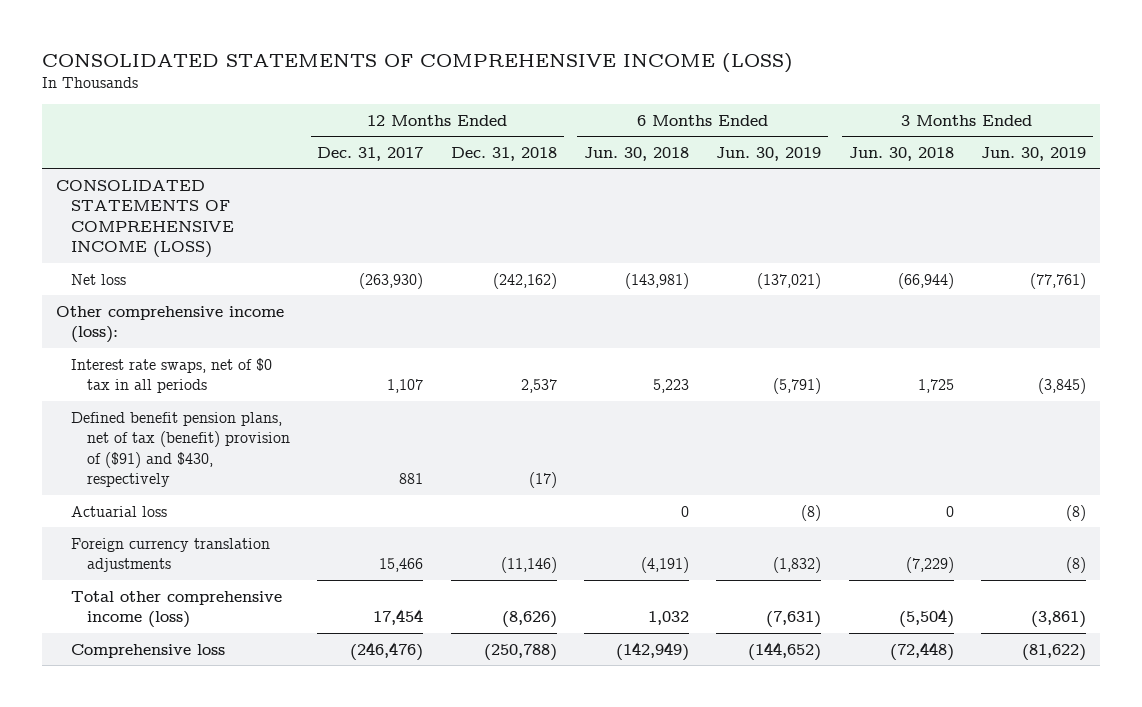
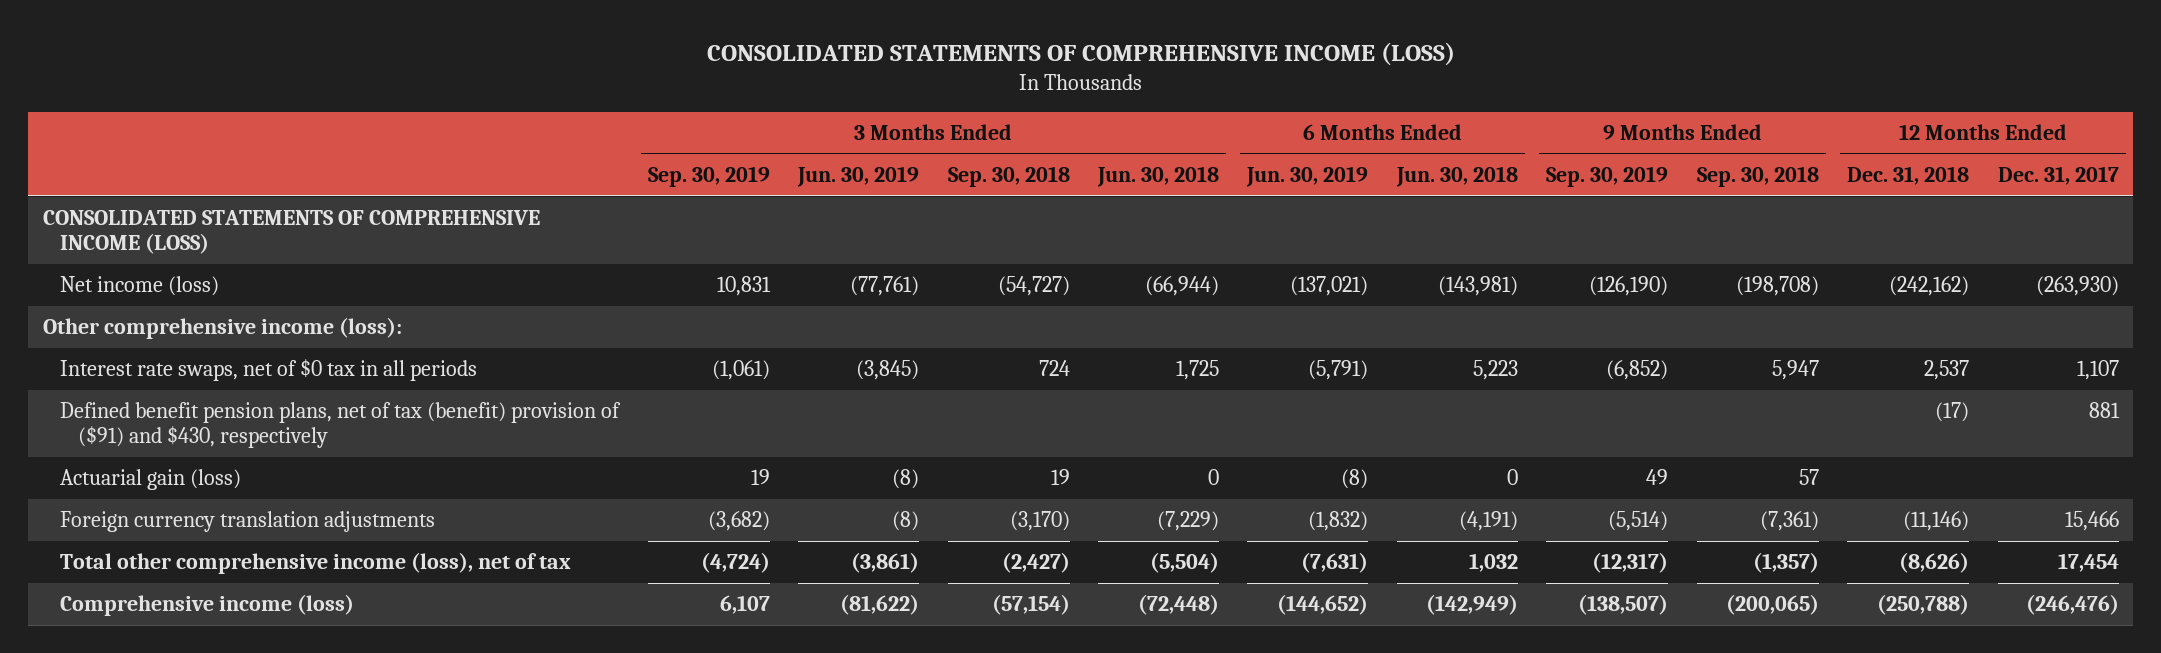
- | 12 Months Ended Dec. 31, 2017 | 12 Months Ended Dec. 31, 2018 | 6 Months Ended Jun. 30, 2018 | 6 Months Ended Jun. 30, 2019 | 3 Months Ended Jun. 30, 2018 | 3 Months Ended Jun. 30, 2019
+ | 3 Months Ended Sep. 30, 2019 | 3 Months Ended Jun. 30, 2019 | 3 Months Ended Sep. 30, 2018 | 3 Months Ended Jun. 30, 2018 | 6 Months Ended Jun. 30, 2019 | 6 Months Ended Jun. 30, 2018 | 9 Months Ended Sep. 30, 2019 | 9 Months Ended Sep. 30, 2018 | 12 Months Ended Dec. 31, 2018 | 12 Months Ended Dec. 31, 2017
- Net loss | (263,930) | (242,162) | (143,981) | (137,021) | (66,944) | (77,761)
+ Net income (loss) | 10,831 | (77,761) | (54,727) | (66,944) | (137,021) | (143,981) | (126,190) | (198,708) | (242,162) | (263,930)
- Actuarial loss | | | 0 | (8) | 0 | (8)
+ Actuarial gain (loss) | 19 | (8) | 19 | 0 | (8) | 0 | 49 | 57 | |
- Total other comprehensive income (loss) | 17,454 | (8,626) | 1,032 | (7,631) | (5,504) | (3,861)
- Comprehensive loss | (246,476) | (250,788) | (142,949) | (144,652) | (72,448) | (81,622)
+ Total other comprehensive income (loss), net of tax | (4,724) | (3,861) | (2,427) | (5,504) | (7,631) | 1,032 | (12,317) | (1,357) | (8,626) | 17,454
+ Comprehensive income (loss) | 6,107 | (81,622) | (57,154) | (72,448) | (144,652) | (142,949) | (138,507) | (200,065) | (250,788) | (246,476)

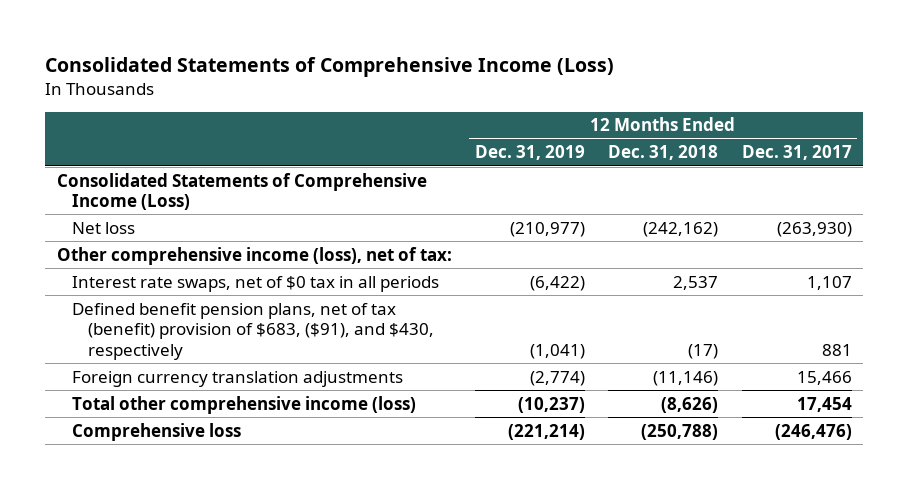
- CONSOLIDATED STATEMENTS OF COMPREHENSIVE INCOME (LOSS)
+ Consolidated Statements of Comprehensive Income (Loss)
- | 3 Months Ended Sep. 30, 2019 | 3 Months Ended Jun. 30, 2019 | 3 Months Ended Sep. 30, 2018 | 3 Months Ended Jun. 30, 2018 | 6 Months Ended Jun. 30, 2019 | 6 Months Ended Jun. 30, 2018 | 9 Months Ended Sep. 30, 2019 | 9 Months Ended Sep. 30, 2018 | 12 Months Ended Dec. 31, 2018 | 12 Months Ended Dec. 31, 2017
+ | 12 Months Ended Dec. 31, 2019 | 12 Months Ended Dec. 31, 2018 | 12 Months Ended Dec. 31, 2017
- CONSOLIDATED STATEMENTS OF COMPREHENSIVE INCOME (LOSS)
- Net income (loss) | 10,831 | (77,761) | (54,727) | (66,944) | (137,021) | (143,981) | (126,190) | (198,708) | (242,162) | (263,930)
- Other comprehensive income (loss):
+ Consolidated Statements of Comprehensive Income (Loss)
+ Net loss | (210,977) | (242,162) | (263,930)
+ Other comprehensive income (loss), net of tax:
- Defined benefit pension plans, net of tax (benefit) provision of ($91) and $430, respectively | | | | | | | | | (17) | 881
- Actuarial gain (loss) | 19 | (8) | 19 | 0 | (8) | 0 | 49 | 57 | |
+ Defined benefit pension plans, net of tax (benefit) provision of $683, ($91), and $430, respectively | (1,041) | (17) | 881
- Total other comprehensive income (loss), net of tax | (4,724) | (3,861) | (2,427) | (5,504) | (7,631) | 1,032 | (12,317) | (1,357) | (8,626) | 17,454
- Comprehensive income (loss) | 6,107 | (81,622) | (57,154) | (72,448) | (144,652) | (142,949) | (138,507) | (200,065) | (250,788) | (246,476)
+ Total other comprehensive income (loss) | (10,237) | (8,626) | 17,454
+ Comprehensive loss | (221,214) | (250,788) | (246,476)

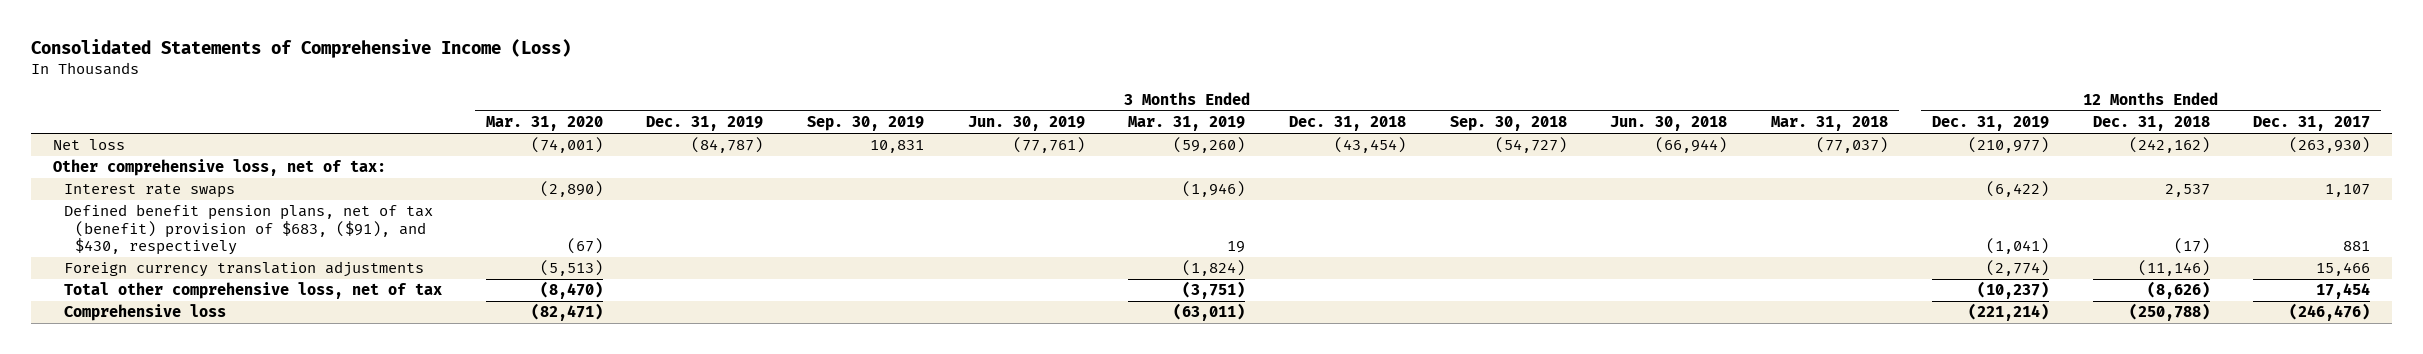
- | 12 Months Ended Dec. 31, 2019 | 12 Months Ended Dec. 31, 2018 | 12 Months Ended Dec. 31, 2017
+ | 3 Months Ended Mar. 31, 2020 | 3 Months Ended Dec. 31, 2019 | 3 Months Ended Sep. 30, 2019 | 3 Months Ended Jun. 30, 2019 | 3 Months Ended Mar. 31, 2019 | 3 Months Ended Dec. 31, 2018 | 3 Months Ended Sep. 30, 2018 | 3 Months Ended Jun. 30, 2018 | 3 Months Ended Mar. 31, 2018 | 12 Months Ended Dec. 31, 2019 | 12 Months Ended Dec. 31, 2018 | 12 Months Ended Dec. 31, 2017
- Consolidated Statements of Comprehensive Income (Loss)
- Other comprehensive income (loss), net of tax:
- Interest rate swaps, net of $0 tax in all periods | (6,422) | 2,537 | 1,107
+ Other comprehensive loss, net of tax:
+ Interest rate swaps | (2,890) | | | | (1,946) | | | | | (6,422) | 2,537 | 1,107
- Total other comprehensive income (loss) | (10,237) | (8,626) | 17,454
+ Total other comprehensive loss, net of tax | (8,470) | | | | (3,751) | | | | | (10,237) | (8,626) | 17,454

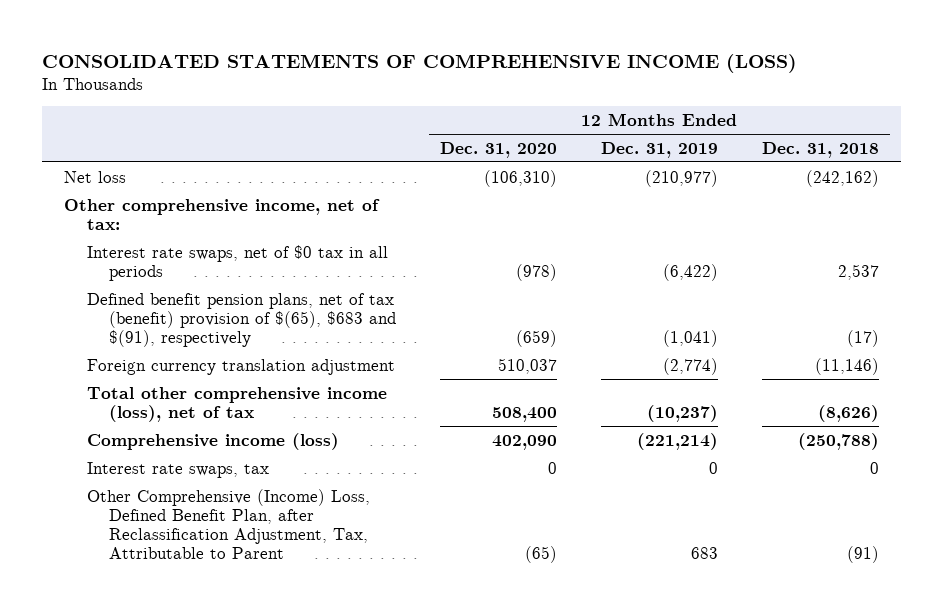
- Consolidated Statements of Comprehensive Income (Loss)
+ CONSOLIDATED STATEMENTS OF COMPREHENSIVE INCOME (LOSS)
- | 3 Months Ended Mar. 31, 2020 | 3 Months Ended Dec. 31, 2019 | 3 Months Ended Sep. 30, 2019 | 3 Months Ended Jun. 30, 2019 | 3 Months Ended Mar. 31, 2019 | 3 Months Ended Dec. 31, 2018 | 3 Months Ended Sep. 30, 2018 | 3 Months Ended Jun. 30, 2018 | 3 Months Ended Mar. 31, 2018 | 12 Months Ended Dec. 31, 2019 | 12 Months Ended Dec. 31, 2018 | 12 Months Ended Dec. 31, 2017
+ | 12 Months Ended Dec. 31, 2020 | 12 Months Ended Dec. 31, 2019 | 12 Months Ended Dec. 31, 2018
- Other comprehensive loss, net of tax:
- Interest rate swaps | (2,890) | | | | (1,946) | | | | | (6,422) | 2,537 | 1,107
- Defined benefit pension plans, net of tax (benefit) provision of $683, ($91), and $430, respectively | (67) | | | | 19 | | | | | (1,041) | (17) | 881
- Foreign currency translation adjustments | (5,513) | | | | (1,824) | | | | | (2,774) | (11,146) | 15,466
- Total other comprehensive loss, net of tax | (8,470) | | | | (3,751) | | | | | (10,237) | (8,626) | 17,454
- Comprehensive loss | (82,471) | | | | (63,011) | | | | | (221,214) | (250,788) | (246,476)
+ Other comprehensive income, net of tax:
+ Interest rate swaps, net of $0 tax in all periods | (978) | (6,422) | 2,537
+ Defined benefit pension plans, net of tax (benefit) provision of $(65), $683 and $(91), respectively | (659) | (1,041) | (17)
+ Foreign currency translation adjustment | 510,037 | (2,774) | (11,146)
+ Total other comprehensive income (loss), net of tax | 508,400 | (10,237) | (8,626)
+ Comprehensive income (loss) | 402,090 | (221,214) | (250,788)
+ Interest rate swaps, tax | 0 | 0 | 0
+ Other Comprehensive (Income) Loss, Defined Benefit Plan, after Reclassification Adjustment, Tax, Attributable to Parent | (65) | 683 | (91)

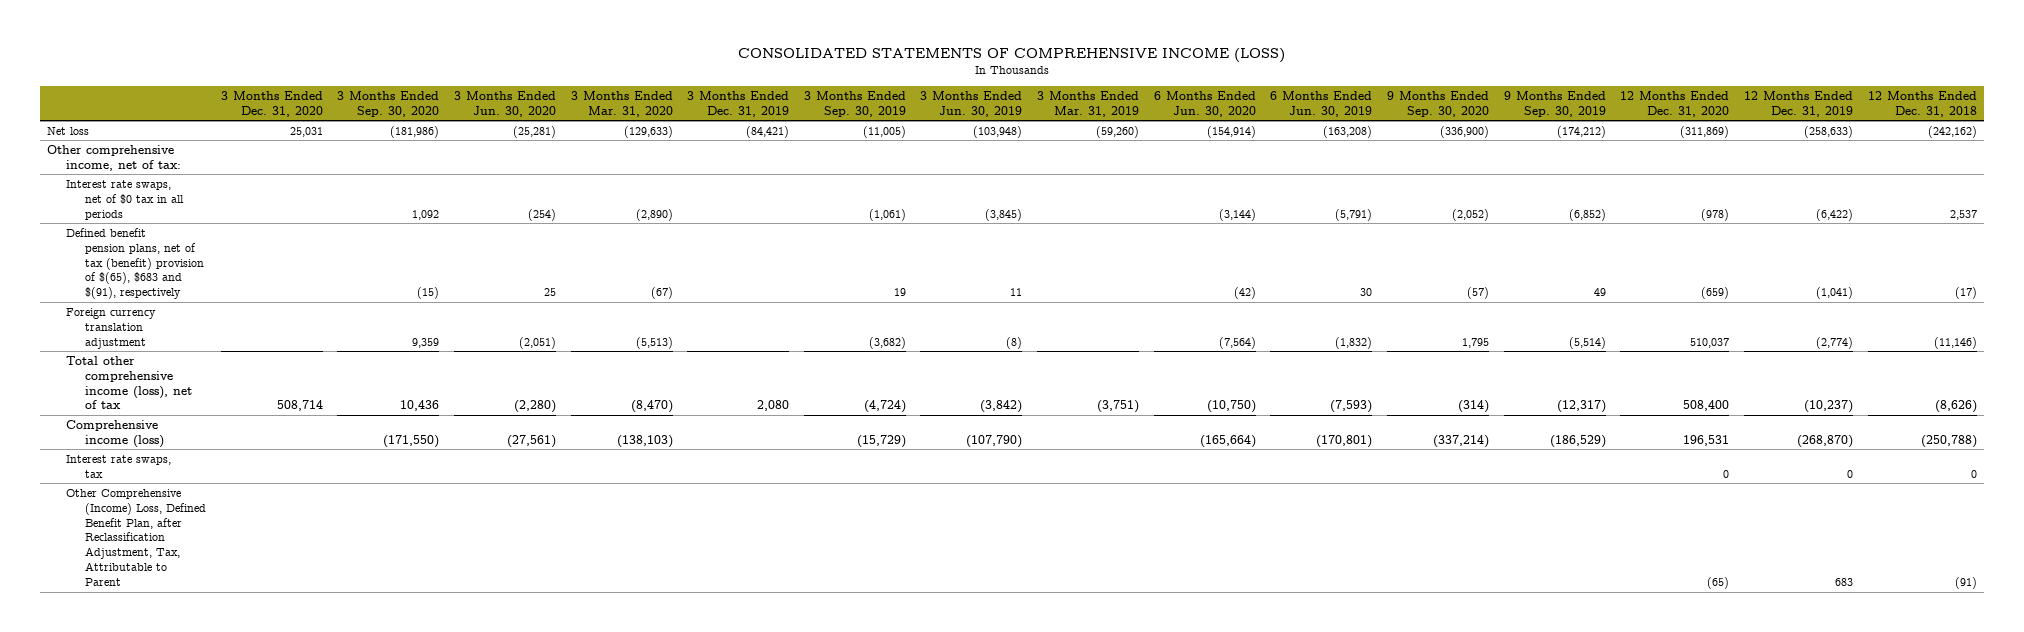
- | 12 Months Ended Dec. 31, 2020 | 12 Months Ended Dec. 31, 2019 | 12 Months Ended Dec. 31, 2018
+ | 3 Months Ended Dec. 31, 2020 | 3 Months Ended Sep. 30, 2020 | 3 Months Ended Jun. 30, 2020 | 3 Months Ended Mar. 31, 2020 | 3 Months Ended Dec. 31, 2019 | 3 Months Ended Sep. 30, 2019 | 3 Months Ended Jun. 30, 2019 | 3 Months Ended Mar. 31, 2019 | 6 Months Ended Jun. 30, 2020 | 6 Months Ended Jun. 30, 2019 | 9 Months Ended Sep. 30, 2020 | 9 Months Ended Sep. 30, 2019 | 12 Months Ended Dec. 31, 2020 | 12 Months Ended Dec. 31, 2019 | 12 Months Ended Dec. 31, 2018
- Net loss | (106,310) | (210,977) | (242,162)
+ Net loss | 25,031 | (181,986) | (25,281) | (129,633) | (84,421) | (11,005) | (103,948) | (59,260) | (154,914) | (163,208) | (336,900) | (174,212) | (311,869) | (258,633) | (242,162)
- Comprehensive income (loss) | 402,090 | (221,214) | (250,788)
+ Comprehensive income (loss) | | (171,550) | (27,561) | (138,103) | | (15,729) | (107,790) | | (165,664) | (170,801) | (337,214) | (186,529) | 196,531 | (268,870) | (250,788)

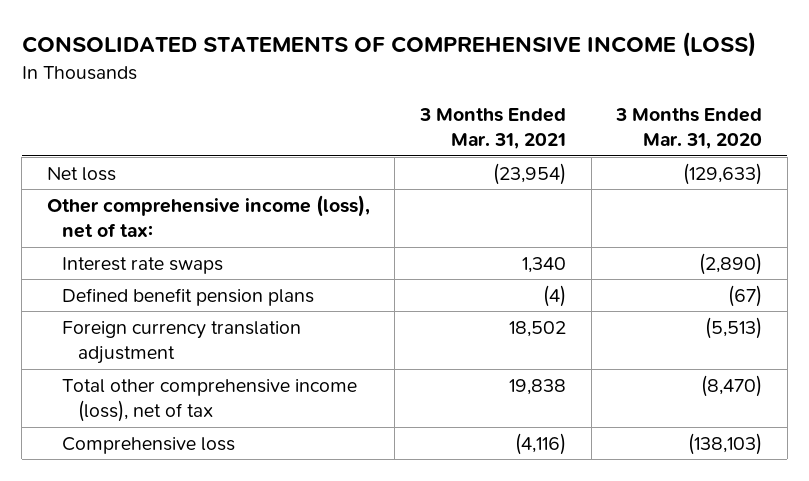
- | 3 Months Ended Dec. 31, 2020 | 3 Months Ended Sep. 30, 2020 | 3 Months Ended Jun. 30, 2020 | 3 Months Ended Mar. 31, 2020 | 3 Months Ended Dec. 31, 2019 | 3 Months Ended Sep. 30, 2019 | 3 Months Ended Jun. 30, 2019 | 3 Months Ended Mar. 31, 2019 | 6 Months Ended Jun. 30, 2020 | 6 Months Ended Jun. 30, 2019 | 9 Months Ended Sep. 30, 2020 | 9 Months Ended Sep. 30, 2019 | 12 Months Ended Dec. 31, 2020 | 12 Months Ended Dec. 31, 2019 | 12 Months Ended Dec. 31, 2018
+ | 3 Months Ended Mar. 31, 2021 | 3 Months Ended Mar. 31, 2020
- Other comprehensive income, net of tax:
- Interest rate swaps, net of $0 tax in all periods | | 1,092 | (254) | (2,890) | | (1,061) | (3,845) | | (3,144) | (5,791) | (2,052) | (6,852) | (978) | (6,422) | 2,537
- Defined benefit pension plans, net of tax (benefit) provision of $(65), $683 and $(91), respectively | | (15) | 25 | (67) | | 19 | 11 | | (42) | 30 | (57) | 49 | (659) | (1,041) | (17)
+ Other comprehensive income (loss), net of tax:
+ Interest rate swaps | 1,340 | (2,890)
+ Defined benefit pension plans | (4) | (67)
- Comprehensive income (loss) | | (171,550) | (27,561) | (138,103) | | (15,729) | (107,790) | | (165,664) | (170,801) | (337,214) | (186,529) | 196,531 | (268,870) | (250,788)
- Interest rate swaps, tax | | | | | | | | | | | | | 0 | 0 | 0
- Other Comprehensive (Income) Loss, Defined Benefit Plan, after Reclassification Adjustment, Tax, Attributable to Parent | | | | | | | | | | | | | (65) | 683 | (91)
+ Comprehensive loss | (4,116) | (138,103)

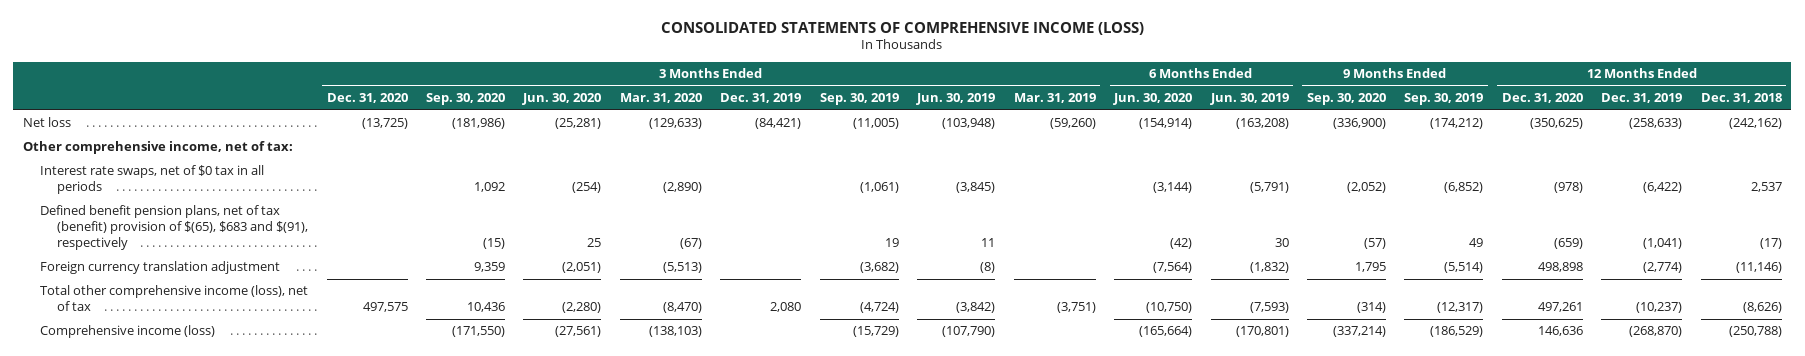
- | 3 Months Ended Mar. 31, 2021 | 3 Months Ended Mar. 31, 2020
+ | 3 Months Ended Dec. 31, 2020 | 3 Months Ended Sep. 30, 2020 | 3 Months Ended Jun. 30, 2020 | 3 Months Ended Mar. 31, 2020 | 3 Months Ended Dec. 31, 2019 | 3 Months Ended Sep. 30, 2019 | 3 Months Ended Jun. 30, 2019 | 3 Months Ended Mar. 31, 2019 | 6 Months Ended Jun. 30, 2020 | 6 Months Ended Jun. 30, 2019 | 9 Months Ended Sep. 30, 2020 | 9 Months Ended Sep. 30, 2019 | 12 Months Ended Dec. 31, 2020 | 12 Months Ended Dec. 31, 2019 | 12 Months Ended Dec. 31, 2018
- Other comprehensive income (loss), net of tax:
- Interest rate swaps | 1,340 | (2,890)
- Defined benefit pension plans | (4) | (67)
+ Other comprehensive income, net of tax:
+ Interest rate swaps, net of $0 tax in all periods | | 1,092 | (254) | (2,890) | | (1,061) | (3,845) | | (3,144) | (5,791) | (2,052) | (6,852) | (978) | (6,422) | 2,537
+ Defined benefit pension plans, net of tax (benefit) provision of $(65), $683 and $(91), respectively | | (15) | 25 | (67) | | 19 | 11 | | (42) | 30 | (57) | 49 | (659) | (1,041) | (17)
- Comprehensive loss | (4,116) | (138,103)
+ Comprehensive income (loss) | | (171,550) | (27,561) | (138,103) | | (15,729) | (107,790) | | (165,664) | (170,801) | (337,214) | (186,529) | 146,636 | (268,870) | (250,788)

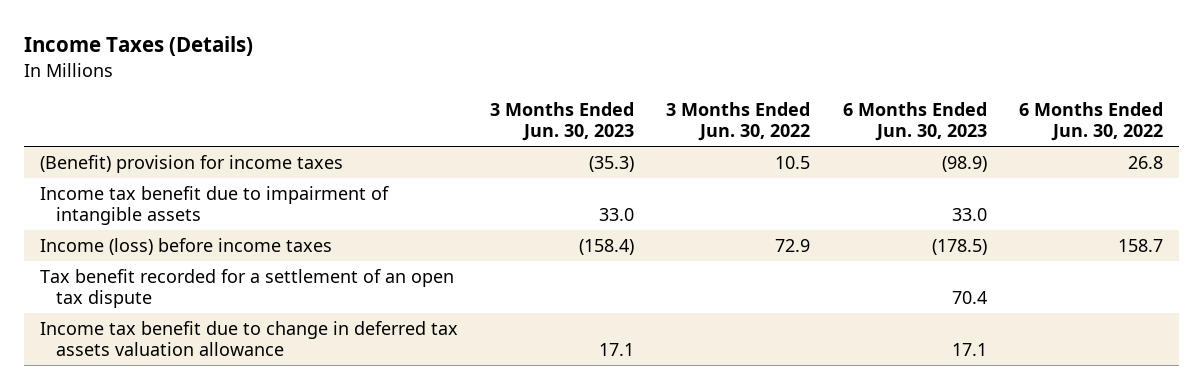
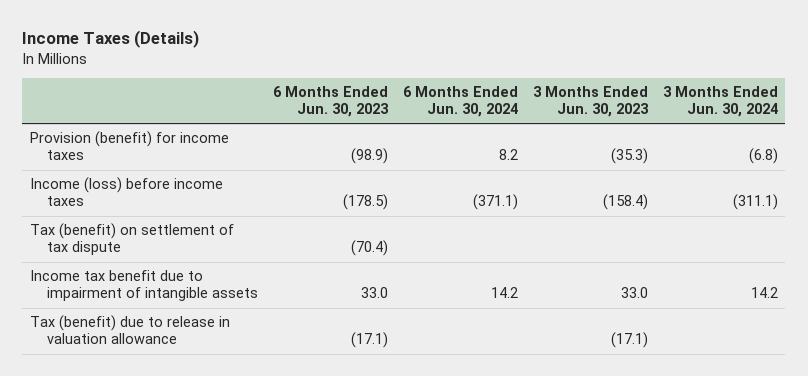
- | 3 Months Ended Jun. 30, 2023 | 3 Months Ended Jun. 30, 2022 | 6 Months Ended Jun. 30, 2023 | 6 Months Ended Jun. 30, 2022
+ | 6 Months Ended Jun. 30, 2023 | 6 Months Ended Jun. 30, 2024 | 3 Months Ended Jun. 30, 2023 | 3 Months Ended Jun. 30, 2024
- (Benefit) provision for income taxes | (35.3) | 10.5 | (98.9) | 26.8
+ Provision (benefit) for income taxes | (98.9) | 8.2 | (35.3) | (6.8)
- Tax benefit recorded for a settlement of an open tax dispute | | | 70.4 |
- Income tax benefit due to change in deferred tax assets valuation allowance | 17.1 | | 17.1 |
+ Tax (benefit) on settlement of tax dispute | (70.4) | | |
moved down: Income tax benefit due to impairment of intangible assets | 33.0 | 14.2 | 33.0 | 14.2
+ Tax (benefit) due to release in valuation allowance | (17.1) | | (17.1) |

